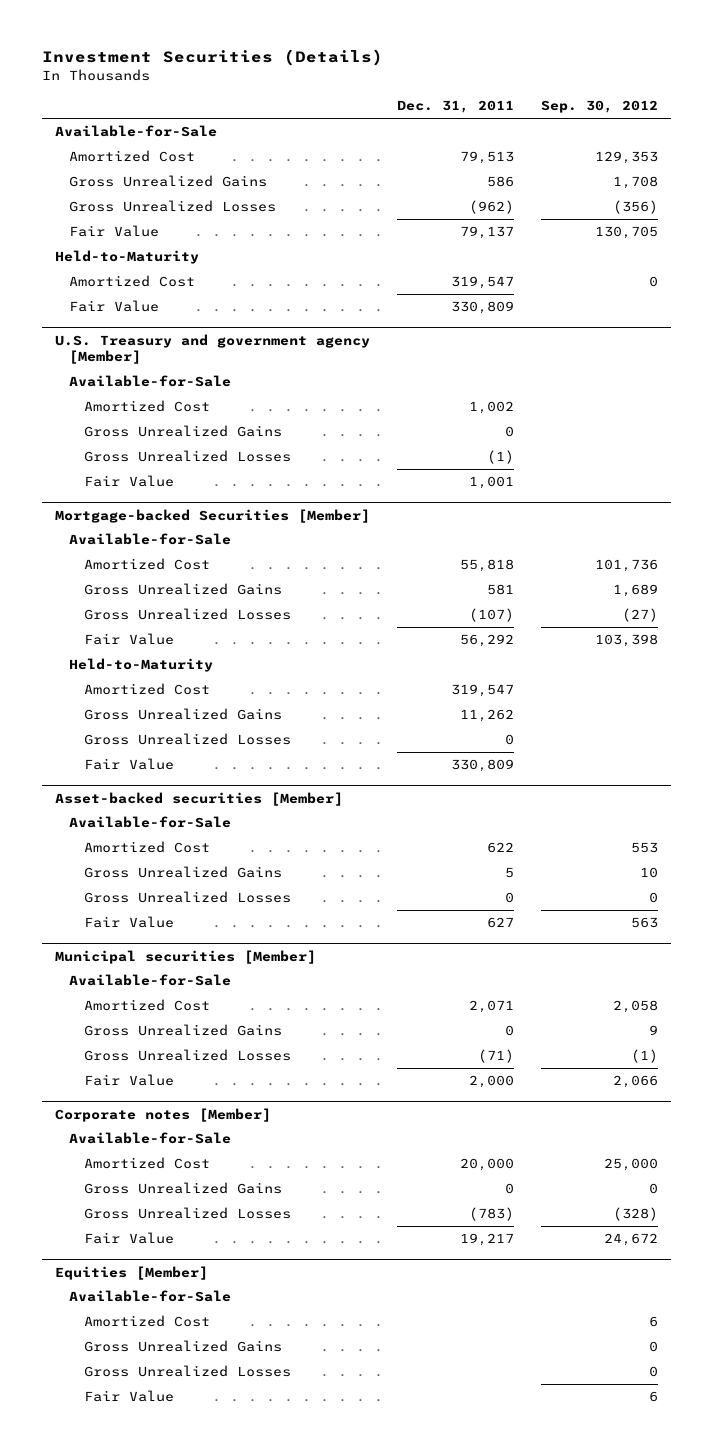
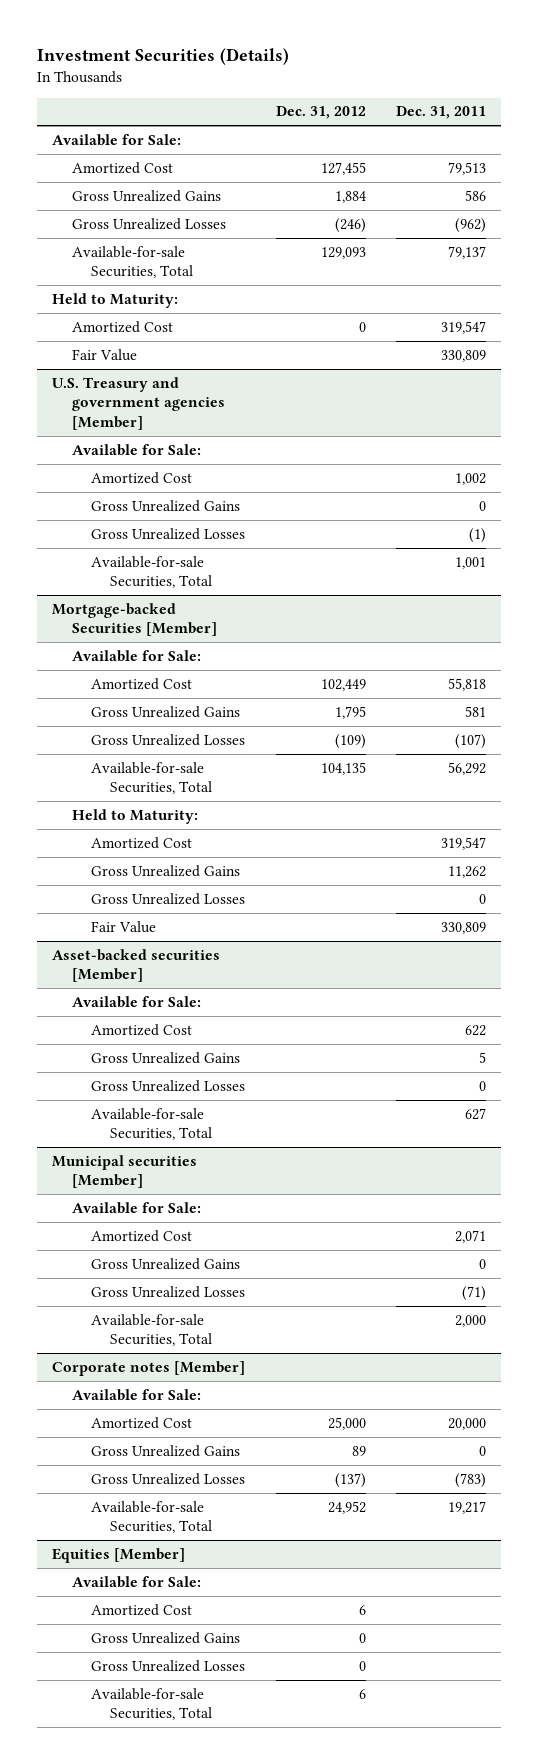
- | Dec. 31, 2011 | Sep. 30, 2012
+ | Dec. 31, 2012 | Dec. 31, 2011
- Available-for-Sale
+ Available for Sale:
- Fair Value | 79,137 | 130,705
- Held-to-Maturity
+ Available-for-sale Securities, Total | 129,093 | 79,137
+ Held to Maturity:
- U.S. Treasury and government agency [Member]
- Available-for-Sale
+ U.S. Treasury and government agencies [Member]
+ Available for Sale:
- Fair Value | 1,001 |
+ Available-for-sale Securities, Total | | 1,001
@ Mortgage-backed Securities [Member]
- Available-for-Sale
+ Available for Sale:
- Fair Value | 56,292 | 103,398
- Held-to-Maturity
+ Available-for-sale Securities, Total | 104,135 | 56,292
+ Held to Maturity:
@ Asset-backed securities [Member]
- Available-for-Sale
+ Available for Sale:
- Fair Value | 627 | 563
+ Available-for-sale Securities, Total | | 627
@ Municipal securities [Member]
- Available-for-Sale
+ Available for Sale:
- Fair Value | 2,000 | 2,066
+ Available-for-sale Securities, Total | | 2,000
@ Corporate notes [Member]
- Available-for-Sale
+ Available for Sale:
- Fair Value | 19,217 | 24,672
+ Available-for-sale Securities, Total | 24,952 | 19,217
@ Equities [Member]
- Available-for-Sale
+ Available for Sale:
- Fair Value | | 6
+ Available-for-sale Securities, Total | 6 |

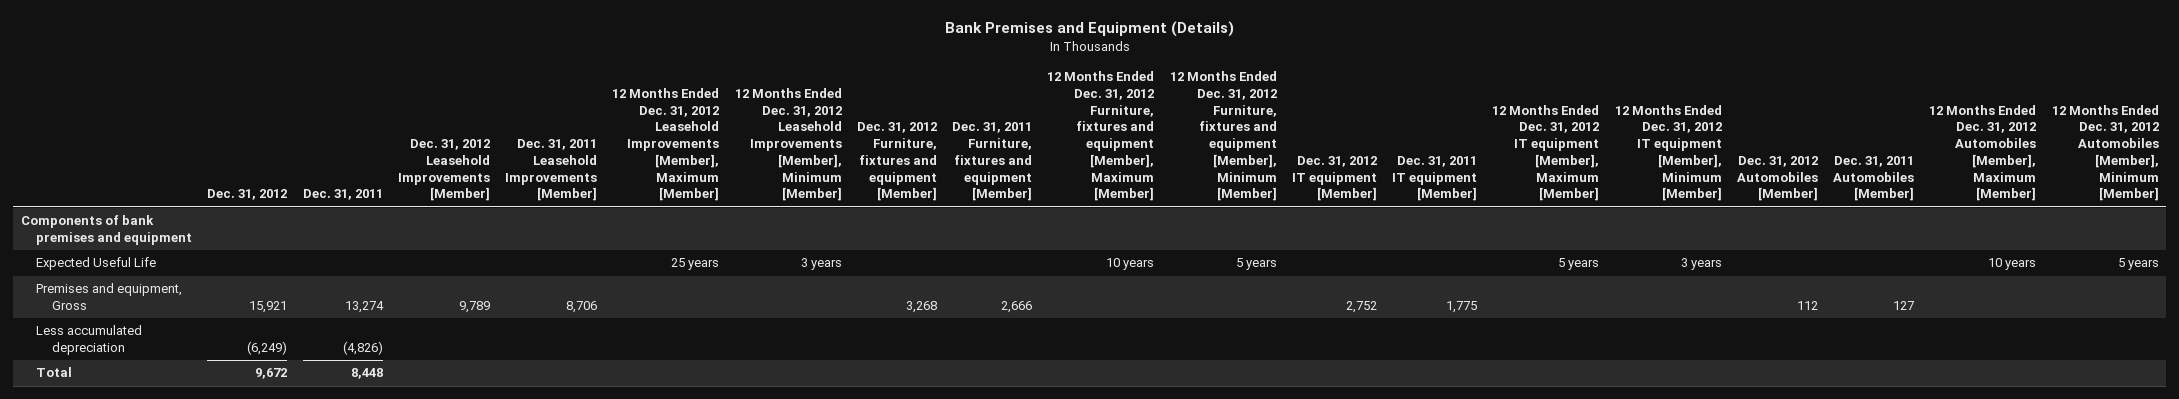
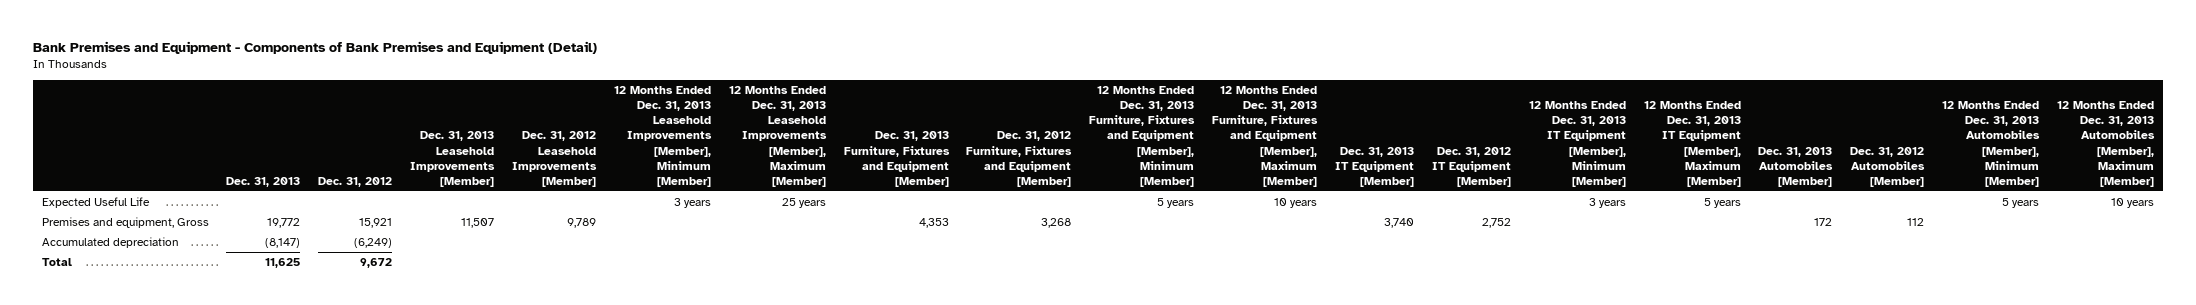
- Bank Premises and Equipment (Details)
+ Bank Premises and Equipment - Components of Bank Premises and Equipment (Detail)
- | Dec. 31, 2012 | Dec. 31, 2011 | Dec. 31, 2012 Leasehold Improvements [Member] | Dec. 31, 2011 Leasehold Improvements [Member] | 12 Months Ended Dec. 31, 2012 Leasehold Improvements [Member], Maximum [Member] | 12 Months Ended Dec. 31, 2012 Leasehold Improvements [Member], Minimum [Member] | Dec. 31, 2012 Furniture, fixtures and equipment [Member] | Dec. 31, 2011 Furniture, fixtures and equipment [Member] | 12 Months Ended Dec. 31, 2012 Furniture, fixtures and equipment [Member], Maximum [Member] | 12 Months Ended Dec. 31, 2012 Furniture, fixtures and equipment [Member], Minimum [Member] | Dec. 31, 2012 IT equipment [Member] | Dec. 31, 2011 IT equipment [Member] | 12 Months Ended Dec. 31, 2012 IT equipment [Member], Maximum [Member] | 12 Months Ended Dec. 31, 2012 IT equipment [Member], Minimum [Member] | Dec. 31, 2012 Automobiles [Member] | Dec. 31, 2011 Automobiles [Member] | 12 Months Ended Dec. 31, 2012 Automobiles [Member], Maximum [Member] | 12 Months Ended Dec. 31, 2012 Automobiles [Member], Minimum [Member]
+ | Dec. 31, 2013 | Dec. 31, 2012 | Dec. 31, 2013 Leasehold Improvements [Member] | Dec. 31, 2012 Leasehold Improvements [Member] | 12 Months Ended Dec. 31, 2013 Leasehold Improvements [Member], Minimum [Member] | 12 Months Ended Dec. 31, 2013 Leasehold Improvements [Member], Maximum [Member] | Dec. 31, 2013 Furniture, Fixtures and Equipment [Member] | Dec. 31, 2012 Furniture, Fixtures and Equipment [Member] | 12 Months Ended Dec. 31, 2013 Furniture, Fixtures and Equipment [Member], Minimum [Member] | 12 Months Ended Dec. 31, 2013 Furniture, Fixtures and Equipment [Member], Maximum [Member] | Dec. 31, 2013 IT Equipment [Member] | Dec. 31, 2012 IT Equipment [Member] | 12 Months Ended Dec. 31, 2013 IT Equipment [Member], Minimum [Member] | 12 Months Ended Dec. 31, 2013 IT Equipment [Member], Maximum [Member] | Dec. 31, 2013 Automobiles [Member] | Dec. 31, 2012 Automobiles [Member] | 12 Months Ended Dec. 31, 2013 Automobiles [Member], Minimum [Member] | 12 Months Ended Dec. 31, 2013 Automobiles [Member], Maximum [Member]
- Components of bank premises and equipment
- Less accumulated depreciation | (6,249) | (4,826) | | | | | | | | | | | | | | | |
+ Accumulated depreciation | (8,147) | (6,249) | | | | | | | | | | | | | | | |

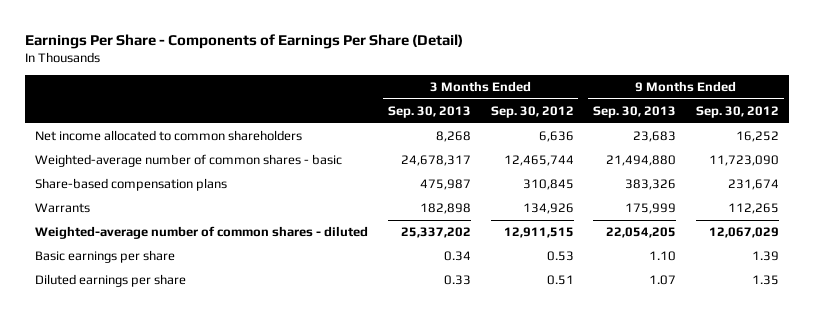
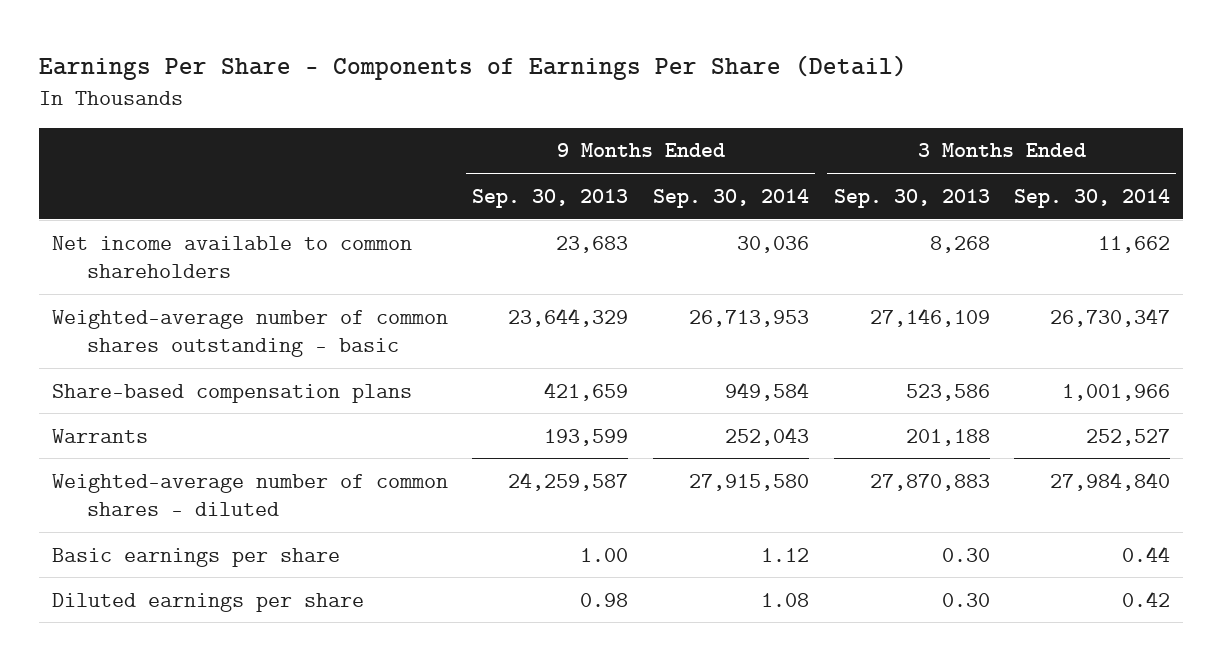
- | 3 Months Ended Sep. 30, 2013 | 3 Months Ended Sep. 30, 2012 | 9 Months Ended Sep. 30, 2013 | 9 Months Ended Sep. 30, 2012
+ | 9 Months Ended Sep. 30, 2013 | 9 Months Ended Sep. 30, 2014 | 3 Months Ended Sep. 30, 2013 | 3 Months Ended Sep. 30, 2014
- Net income allocated to common shareholders | 8,268 | 6,636 | 23,683 | 16,252
- Weighted-average number of common shares - basic | 24,678,317 | 12,465,744 | 21,494,880 | 11,723,090
- Share-based compensation plans | 475,987 | 310,845 | 383,326 | 231,674
- Warrants | 182,898 | 134,926 | 175,999 | 112,265
- Weighted-average number of common shares - diluted | 25,337,202 | 12,911,515 | 22,054,205 | 12,067,029
- Basic earnings per share | 0.34 | 0.53 | 1.10 | 1.39
- Diluted earnings per share | 0.33 | 0.51 | 1.07 | 1.35
+ Net income available to common shareholders | 23,683 | 30,036 | 8,268 | 11,662
+ Weighted-average number of common shares outstanding - basic | 23,644,329 | 26,713,953 | 27,146,109 | 26,730,347
+ Share-based compensation plans | 421,659 | 949,584 | 523,586 | 1,001,966
+ Warrants | 193,599 | 252,043 | 201,188 | 252,527
+ Weighted-average number of common shares - diluted | 24,259,587 | 27,915,580 | 27,870,883 | 27,984,840
+ Basic earnings per share | 1.00 | 1.12 | 0.30 | 0.44
+ Diluted earnings per share | 0.98 | 1.08 | 0.30 | 0.42

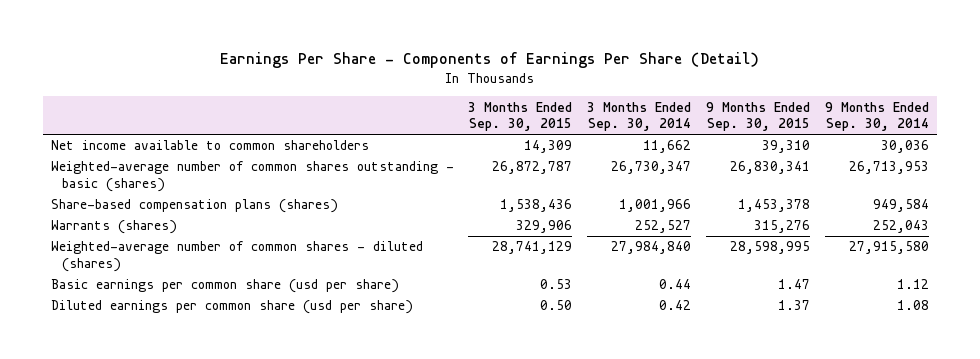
- | 9 Months Ended Sep. 30, 2013 | 9 Months Ended Sep. 30, 2014 | 3 Months Ended Sep. 30, 2013 | 3 Months Ended Sep. 30, 2014
+ | 3 Months Ended Sep. 30, 2015 | 3 Months Ended Sep. 30, 2014 | 9 Months Ended Sep. 30, 2015 | 9 Months Ended Sep. 30, 2014
- Weighted-average number of common shares outstanding - basic | 23,644,329 | 26,713,953 | 27,146,109 | 26,730,347
- Share-based compensation plans | 421,659 | 949,584 | 523,586 | 1,001,966
- Warrants | 193,599 | 252,043 | 201,188 | 252,527
- Weighted-average number of common shares - diluted | 24,259,587 | 27,915,580 | 27,870,883 | 27,984,840
- Basic earnings per share | 1.00 | 1.12 | 0.30 | 0.44
- Diluted earnings per share | 0.98 | 1.08 | 0.30 | 0.42
+ Weighted-average number of common shares outstanding - basic (shares) | 26,872,787 | 26,730,347 | 26,830,341 | 26,713,953
+ Share-based compensation plans (shares) | 1,538,436 | 1,001,966 | 1,453,378 | 949,584
+ Warrants (shares) | 329,906 | 252,527 | 315,276 | 252,043
+ Weighted-average number of common shares - diluted (shares) | 28,741,129 | 27,984,840 | 28,598,995 | 27,915,580
+ Basic earnings per common share (usd per share) | 0.53 | 0.44 | 1.47 | 1.12
+ Diluted earnings per common share (usd per share) | 0.50 | 0.42 | 1.37 | 1.08

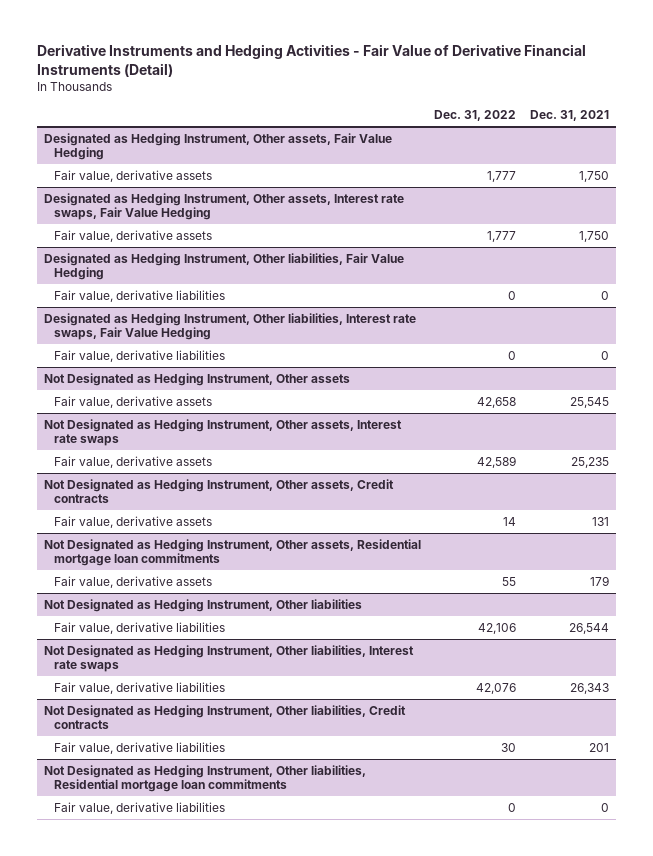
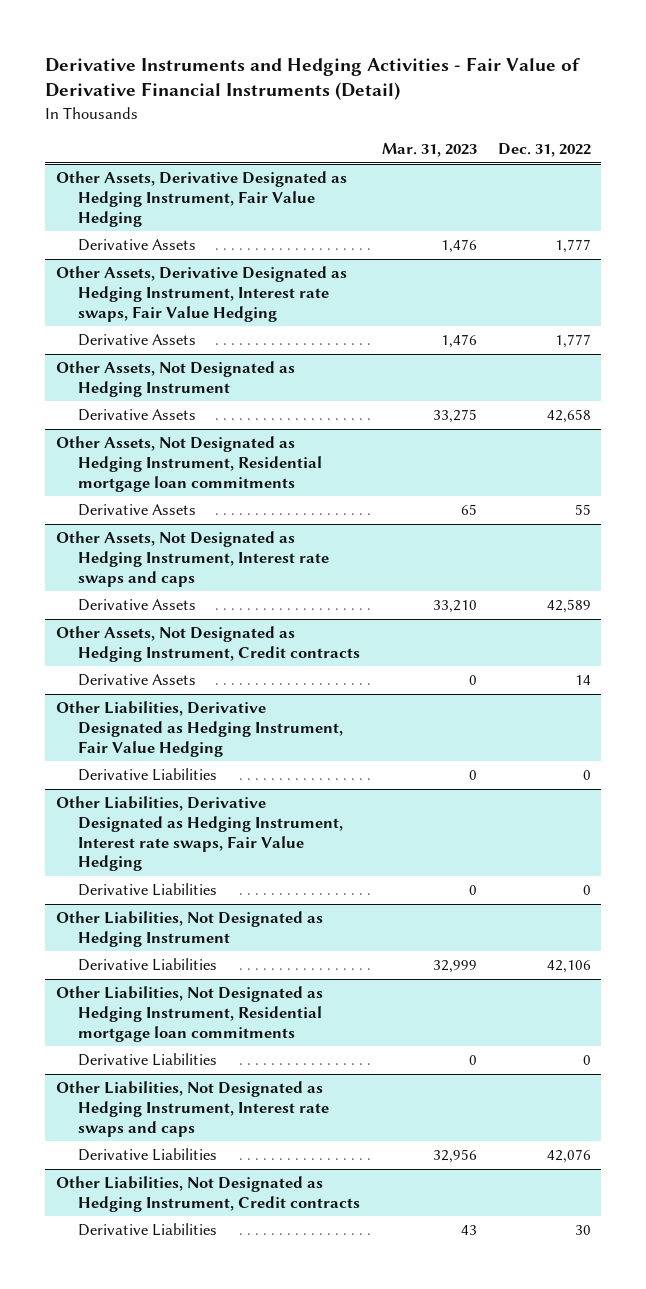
- | Dec. 31, 2022 | Dec. 31, 2021
+ | Mar. 31, 2023 | Dec. 31, 2022
- Designated as Hedging Instrument, Other assets, Fair Value Hedging
- Fair value, derivative assets | 1,777 | 1,750
- Designated as Hedging Instrument, Other assets, Interest rate swaps, Fair Value Hedging
- Fair value, derivative assets | 1,777 | 1,750
- Designated as Hedging Instrument, Other liabilities, Fair Value Hedging
- Fair value, derivative liabilities | 0 | 0
- Designated as Hedging Instrument, Other liabilities, Interest rate swaps, Fair Value Hedging
- Fair value, derivative liabilities | 0 | 0
- Not Designated as Hedging Instrument, Other assets
- Fair value, derivative assets | 42,658 | 25,545
- Not Designated as Hedging Instrument, Other assets, Interest rate swaps
- Fair value, derivative assets | 42,589 | 25,235
- Not Designated as Hedging Instrument, Other assets, Credit contracts
- Fair value, derivative assets | 14 | 131
- Not Designated as Hedging Instrument, Other assets, Residential mortgage loan commitments
- Fair value, derivative assets | 55 | 179
- Not Designated as Hedging Instrument, Other liabilities
- Fair value, derivative liabilities | 42,106 | 26,544
- Not Designated as Hedging Instrument, Other liabilities, Interest rate swaps
- Fair value, derivative liabilities | 42,076 | 26,343
- Not Designated as Hedging Instrument, Other liabilities, Credit contracts
- Fair value, derivative liabilities | 30 | 201
- Not Designated as Hedging Instrument, Other liabilities, Residential mortgage loan commitments
- Fair value, derivative liabilities | 0 | 0
+ Other Assets, Derivative Designated as Hedging Instrument, Fair Value Hedging
+ Derivative Assets | 1,476 | 1,777
+ Other Assets, Derivative Designated as Hedging Instrument, Interest rate swaps, Fair Value Hedging
+ Derivative Assets | 1,476 | 1,777
+ Other Assets, Not Designated as Hedging Instrument
+ Derivative Assets | 33,275 | 42,658
+ Other Assets, Not Designated as Hedging Instrument, Residential mortgage loan commitments
+ Derivative Assets | 65 | 55
+ Other Assets, Not Designated as Hedging Instrument, Interest rate swaps and caps
+ Derivative Assets | 33,210 | 42,589
+ Other Assets, Not Designated as Hedging Instrument, Credit contracts
+ Derivative Assets | 0 | 14
+ Other Liabilities, Derivative Designated as Hedging Instrument, Fair Value Hedging
+ Derivative Liabilities | 0 | 0
+ Other Liabilities, Derivative Designated as Hedging Instrument, Interest rate swaps, Fair Value Hedging
+ Derivative Liabilities | 0 | 0
+ Other Liabilities, Not Designated as Hedging Instrument
+ Derivative Liabilities | 32,999 | 42,106
+ Other Liabilities, Not Designated as Hedging Instrument, Residential mortgage loan commitments
+ Derivative Liabilities | 0 | 0
+ Other Liabilities, Not Designated as Hedging Instrument, Interest rate swaps and caps
+ Derivative Liabilities | 32,956 | 42,076
+ Other Liabilities, Not Designated as Hedging Instrument, Credit contracts
+ Derivative Liabilities | 43 | 30

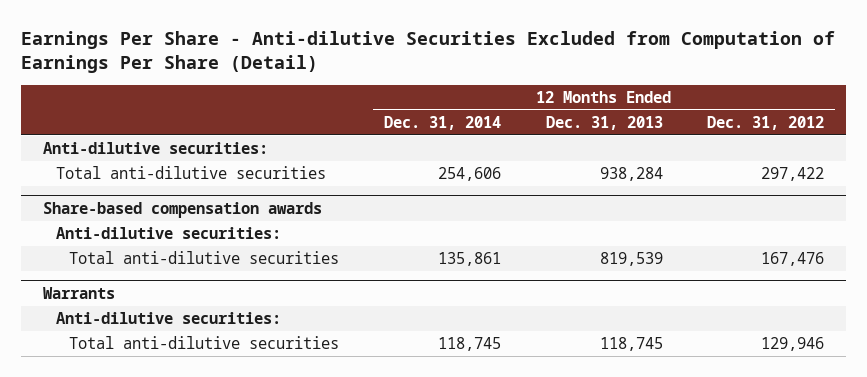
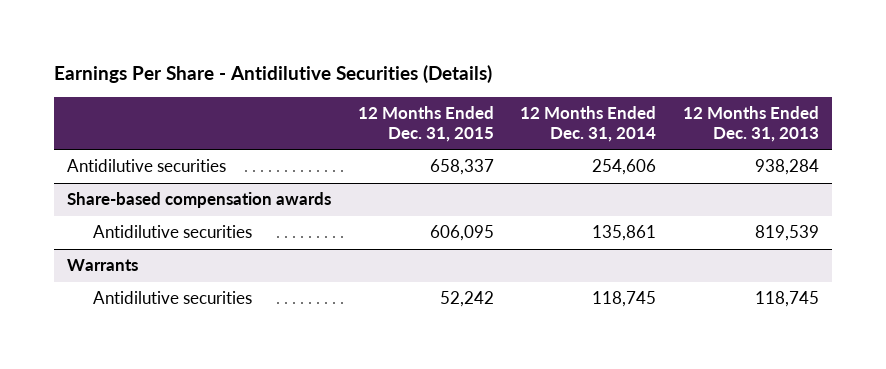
- Earnings Per Share - Anti-dilutive Securities Excluded from Computation of Earnings Per Share (Detail)
+ Earnings Per Share - Antidilutive Securities (Details)
- | 12 Months Ended Dec. 31, 2014 | 12 Months Ended Dec. 31, 2013 | 12 Months Ended Dec. 31, 2012
+ | 12 Months Ended Dec. 31, 2015 | 12 Months Ended Dec. 31, 2014 | 12 Months Ended Dec. 31, 2013
- Anti-dilutive securities:
- Total anti-dilutive securities | 254,606 | 938,284 | 297,422
+ Antidilutive securities | 658,337 | 254,606 | 938,284
@ Share-based compensation awards
- Anti-dilutive securities:
- Total anti-dilutive securities | 135,861 | 819,539 | 167,476
+ Antidilutive securities | 606,095 | 135,861 | 819,539
@ Warrants
- Anti-dilutive securities:
- Total anti-dilutive securities | 118,745 | 118,745 | 129,946
+ Antidilutive securities | 52,242 | 118,745 | 118,745

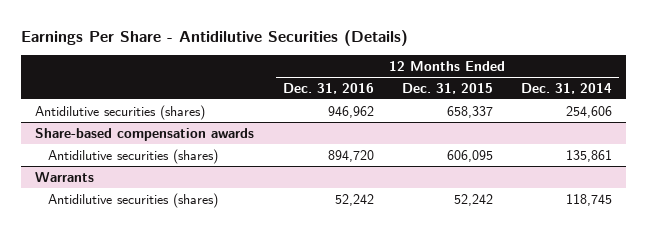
- | 12 Months Ended Dec. 31, 2015 | 12 Months Ended Dec. 31, 2014 | 12 Months Ended Dec. 31, 2013
+ | 12 Months Ended Dec. 31, 2016 | 12 Months Ended Dec. 31, 2015 | 12 Months Ended Dec. 31, 2014
- Antidilutive securities | 658,337 | 254,606 | 938,284
+ Antidilutive securities (shares) | 946,962 | 658,337 | 254,606
@ Share-based compensation awards
- Antidilutive securities | 606,095 | 135,861 | 819,539
+ Antidilutive securities (shares) | 894,720 | 606,095 | 135,861
@ Warrants
- Antidilutive securities | 52,242 | 118,745 | 118,745
+ Antidilutive securities (shares) | 52,242 | 52,242 | 118,745

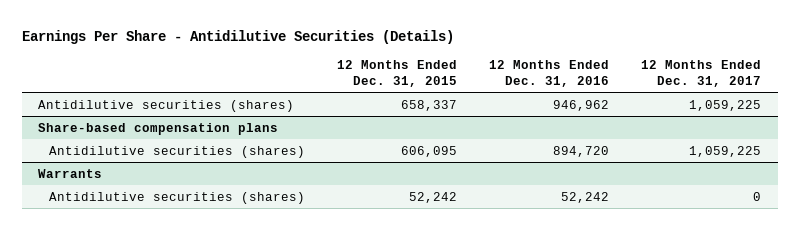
- | 12 Months Ended Dec. 31, 2016 | 12 Months Ended Dec. 31, 2015 | 12 Months Ended Dec. 31, 2014
+ | 12 Months Ended Dec. 31, 2015 | 12 Months Ended Dec. 31, 2016 | 12 Months Ended Dec. 31, 2017
- Share-based compensation awards
+ Share-based compensation plans

